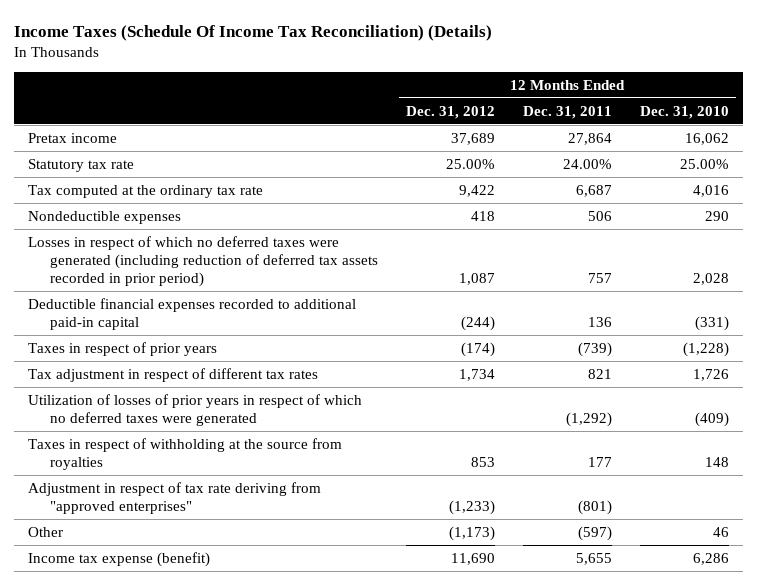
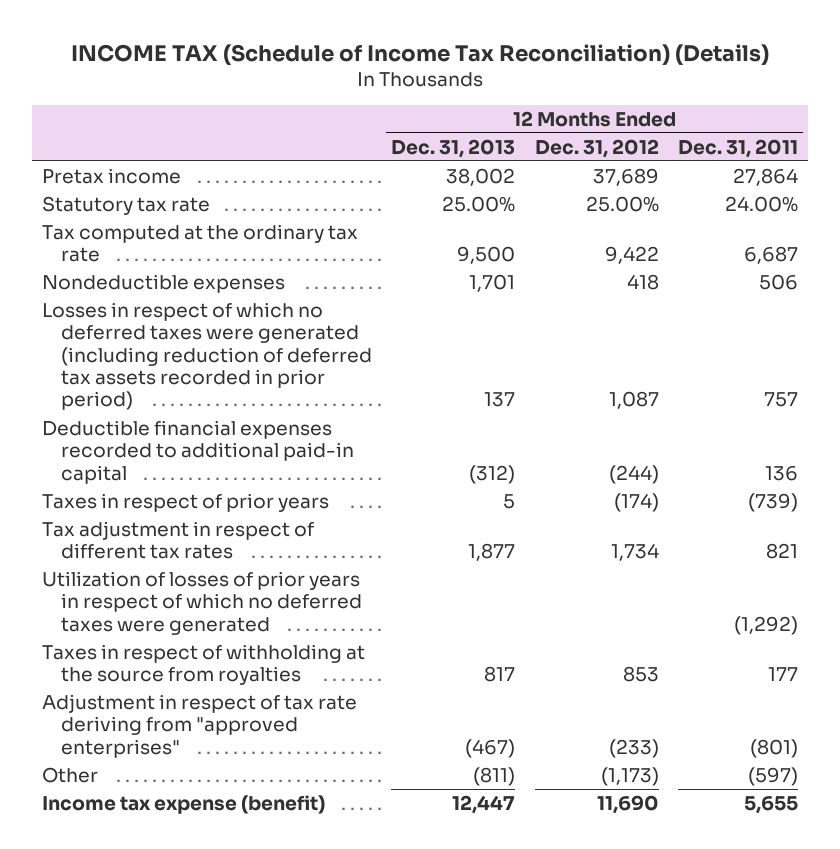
- Income Taxes (Schedule Of Income Tax Reconciliation) (Details)
+ INCOME TAX (Schedule of Income Tax Reconciliation) (Details)
- | 12 Months Ended Dec. 31, 2012 | 12 Months Ended Dec. 31, 2011 | 12 Months Ended Dec. 31, 2010
+ | 12 Months Ended Dec. 31, 2013 | 12 Months Ended Dec. 31, 2012 | 12 Months Ended Dec. 31, 2011
- Adjustment in respect of tax rate deriving from "approved enterprises" | (1,233) | (801) |
+ Adjustment in respect of tax rate deriving from "approved enterprises" | (467) | (233) | (801)

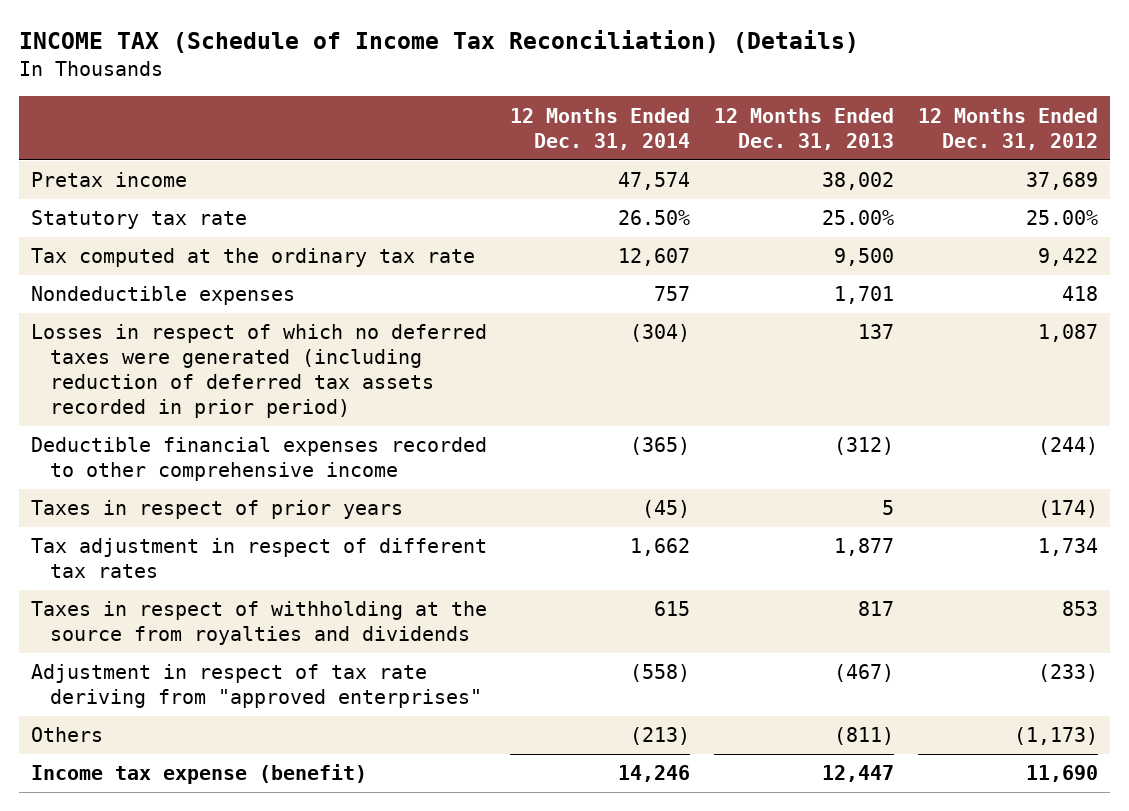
- | 12 Months Ended Dec. 31, 2013 | 12 Months Ended Dec. 31, 2012 | 12 Months Ended Dec. 31, 2011
+ | 12 Months Ended Dec. 31, 2014 | 12 Months Ended Dec. 31, 2013 | 12 Months Ended Dec. 31, 2012
- Deductible financial expenses recorded to additional paid-in capital | (312) | (244) | 136
+ Deductible financial expenses recorded to other comprehensive income | (365) | (312) | (244)
- Utilization of losses of prior years in respect of which no deferred taxes were generated | | | (1,292)
- Taxes in respect of withholding at the source from royalties | 817 | 853 | 177
+ Taxes in respect of withholding at the source from royalties and dividends | 615 | 817 | 853
- Other | (811) | (1,173) | (597)
+ Others | (213) | (811) | (1,173)

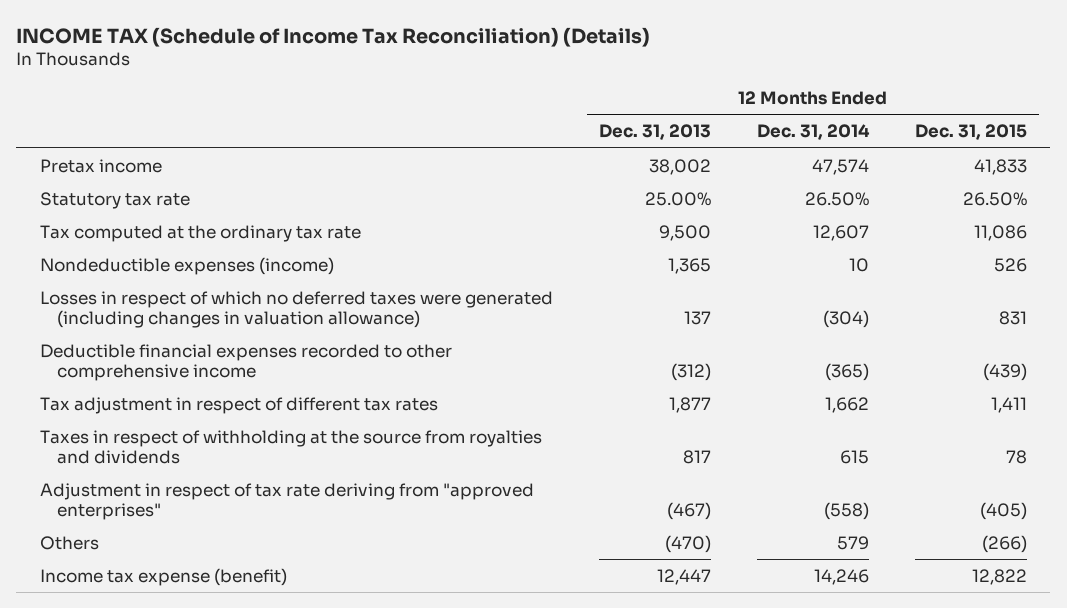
- | 12 Months Ended Dec. 31, 2014 | 12 Months Ended Dec. 31, 2013 | 12 Months Ended Dec. 31, 2012
+ | 12 Months Ended Dec. 31, 2013 | 12 Months Ended Dec. 31, 2014 | 12 Months Ended Dec. 31, 2015
- Nondeductible expenses | 757 | 1,701 | 418
- Losses in respect of which no deferred taxes were generated (including reduction of deferred tax assets recorded in prior period) | (304) | 137 | 1,087
+ Nondeductible expenses (income) | 1,365 | 10 | 526
+ Losses in respect of which no deferred taxes were generated (including changes in valuation allowance) | 137 | (304) | 831
- Taxes in respect of prior years | (45) | 5 | (174)
- Others | (213) | (811) | (1,173)
+ Others | (470) | 579 | (266)

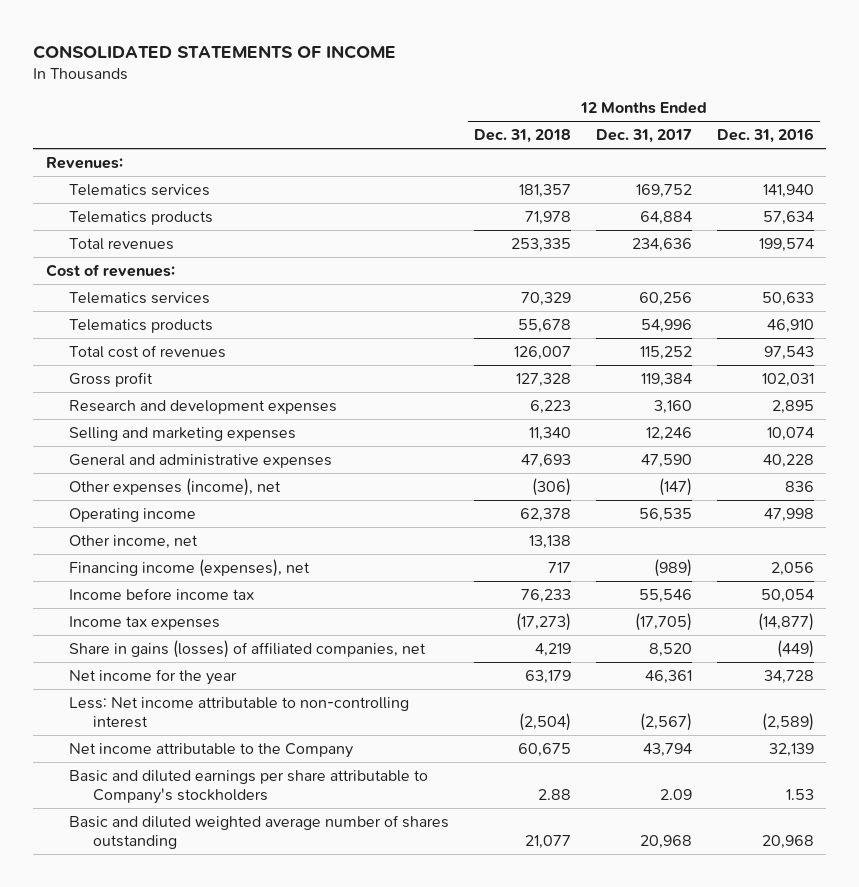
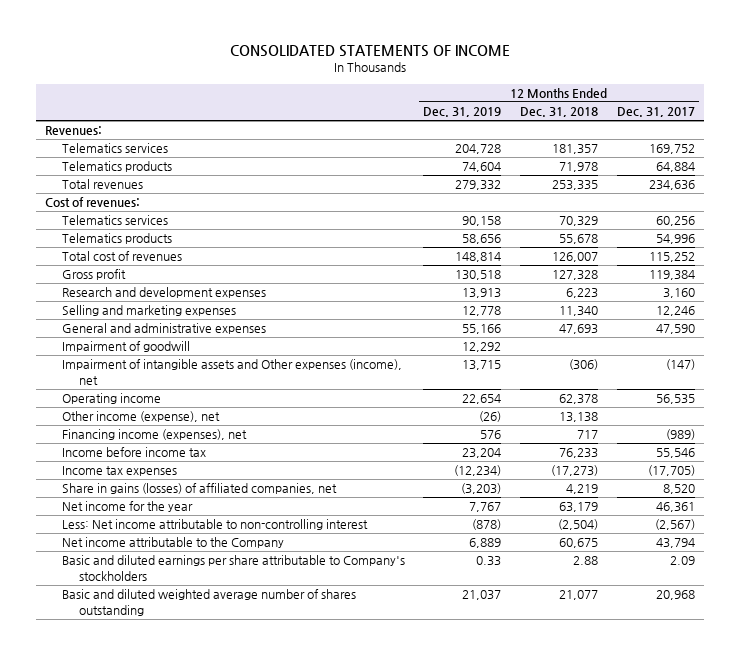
- | 12 Months Ended Dec. 31, 2018 | 12 Months Ended Dec. 31, 2017 | 12 Months Ended Dec. 31, 2016
+ | 12 Months Ended Dec. 31, 2019 | 12 Months Ended Dec. 31, 2018 | 12 Months Ended Dec. 31, 2017
- Other expenses (income), net | (306) | (147) | 836
+ Impairment of goodwill | 12,292 | |
+ Impairment of intangible assets and Other expenses (income), net | 13,715 | (306) | (147)
- Other income, net | 13,138 | |
+ Other income (expense), net | (26) | 13,138 |

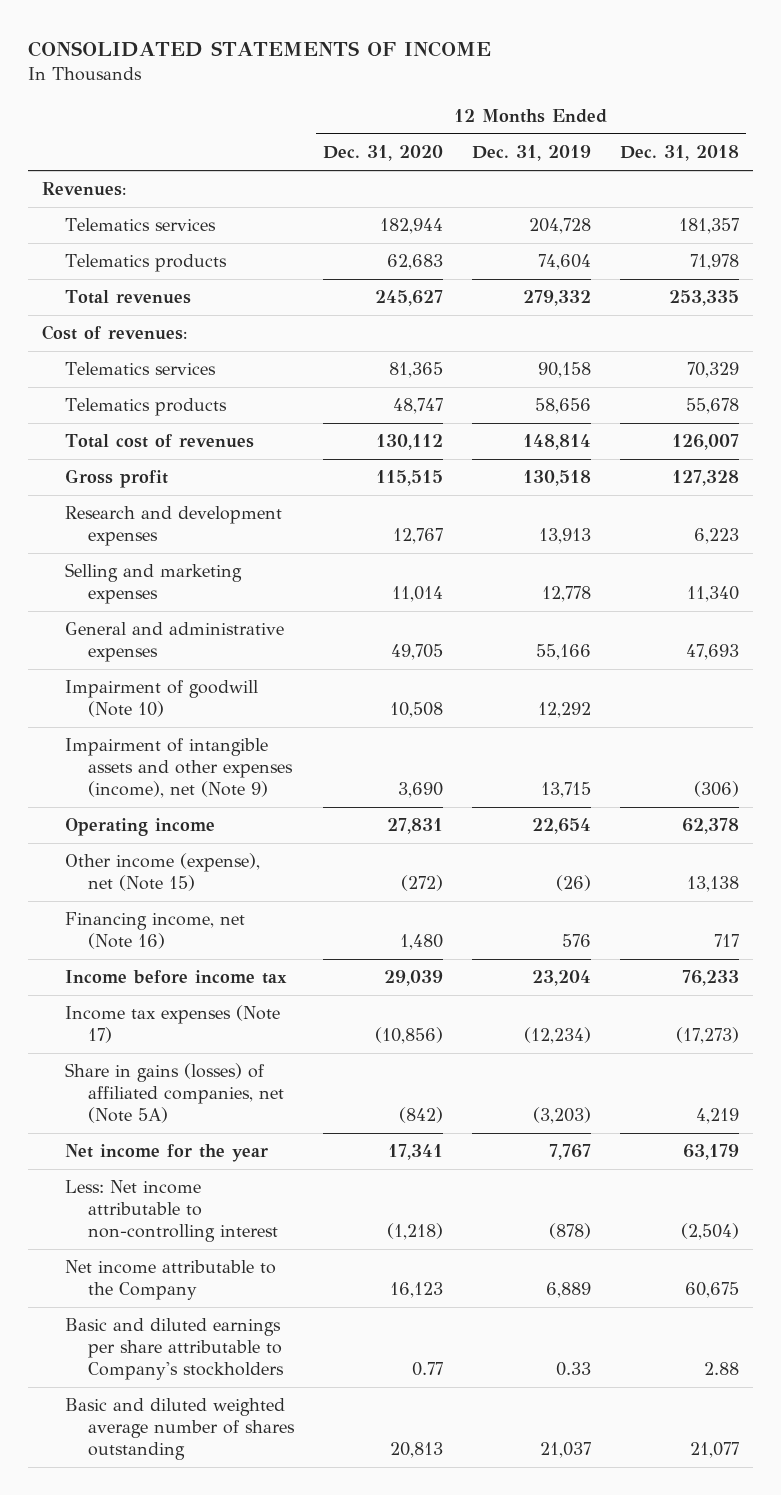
- | 12 Months Ended Dec. 31, 2019 | 12 Months Ended Dec. 31, 2018 | 12 Months Ended Dec. 31, 2017
+ | 12 Months Ended Dec. 31, 2020 | 12 Months Ended Dec. 31, 2019 | 12 Months Ended Dec. 31, 2018
- Impairment of goodwill | 12,292 | |
- Impairment of intangible assets and Other expenses (income), net | 13,715 | (306) | (147)
+ Impairment of goodwill (Note 10) | 10,508 | 12,292 |
+ Impairment of intangible assets and other expenses (income), net (Note 9) | 3,690 | 13,715 | (306)
- Other income (expense), net | (26) | 13,138 |
- Financing income (expenses), net | 576 | 717 | (989)
+ Other income (expense), net (Note 15) | (272) | (26) | 13,138
+ Financing income, net (Note 16) | 1,480 | 576 | 717
- Income tax expenses | (12,234) | (17,273) | (17,705)
- Share in gains (losses) of affiliated companies, net | (3,203) | 4,219 | 8,520
+ Income tax expenses (Note 17) | (10,856) | (12,234) | (17,273)
+ Share in gains (losses) of affiliated companies, net (Note 5A) | (842) | (3,203) | 4,219

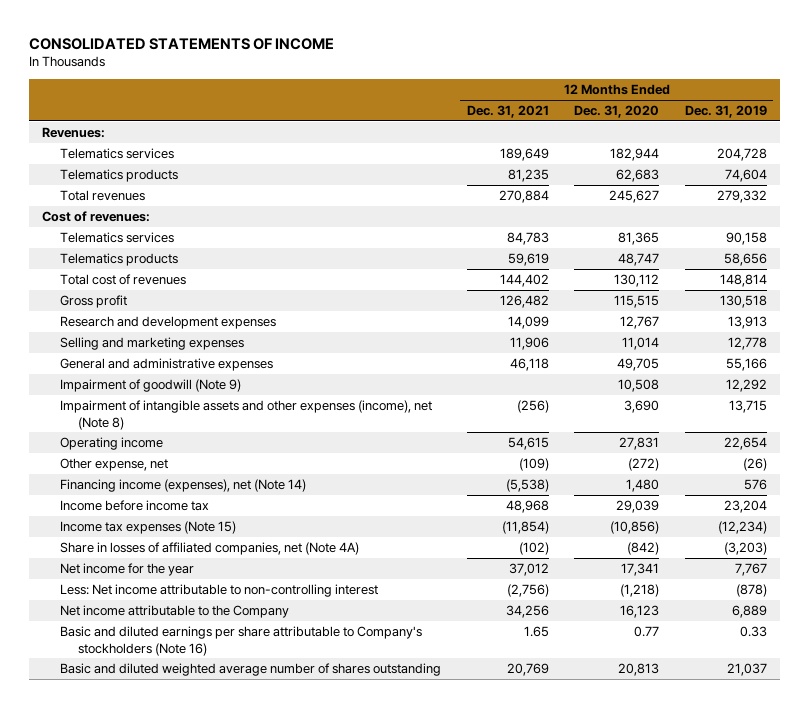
- | 12 Months Ended Dec. 31, 2020 | 12 Months Ended Dec. 31, 2019 | 12 Months Ended Dec. 31, 2018
+ | 12 Months Ended Dec. 31, 2021 | 12 Months Ended Dec. 31, 2020 | 12 Months Ended Dec. 31, 2019
- Impairment of goodwill (Note 10) | 10,508 | 12,292 |
- Impairment of intangible assets and other expenses (income), net (Note 9) | 3,690 | 13,715 | (306)
+ Impairment of goodwill (Note 9) | | 10,508 | 12,292
+ Impairment of intangible assets and other expenses (income), net (Note 8) | (256) | 3,690 | 13,715
- Other income (expense), net (Note 15) | (272) | (26) | 13,138
- Financing income, net (Note 16) | 1,480 | 576 | 717
+ Other expense, net | (109) | (272) | (26)
+ Financing income (expenses), net (Note 14) | (5,538) | 1,480 | 576
- Income tax expenses (Note 17) | (10,856) | (12,234) | (17,273)
- Share in gains (losses) of affiliated companies, net (Note 5A) | (842) | (3,203) | 4,219
+ Income tax expenses (Note 15) | (11,854) | (10,856) | (12,234)
+ Share in losses of affiliated companies, net (Note 4A) | (102) | (842) | (3,203)
- Basic and diluted earnings per share attributable to Company's stockholders | 0.77 | 0.33 | 2.88
+ Basic and diluted earnings per share attributable to Company's stockholders (Note 16) | 1.65 | 0.77 | 0.33

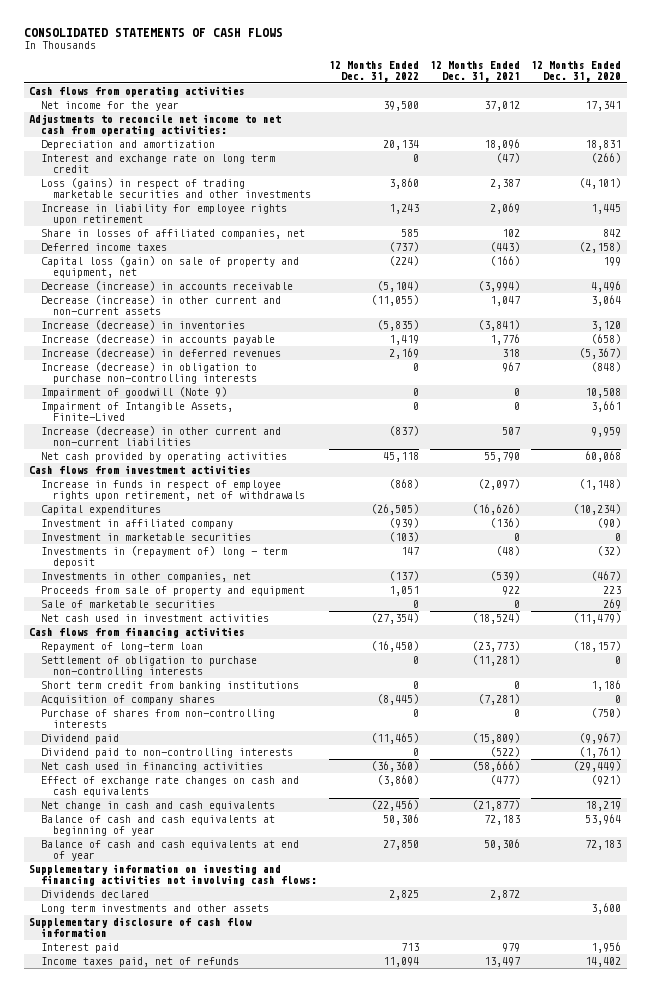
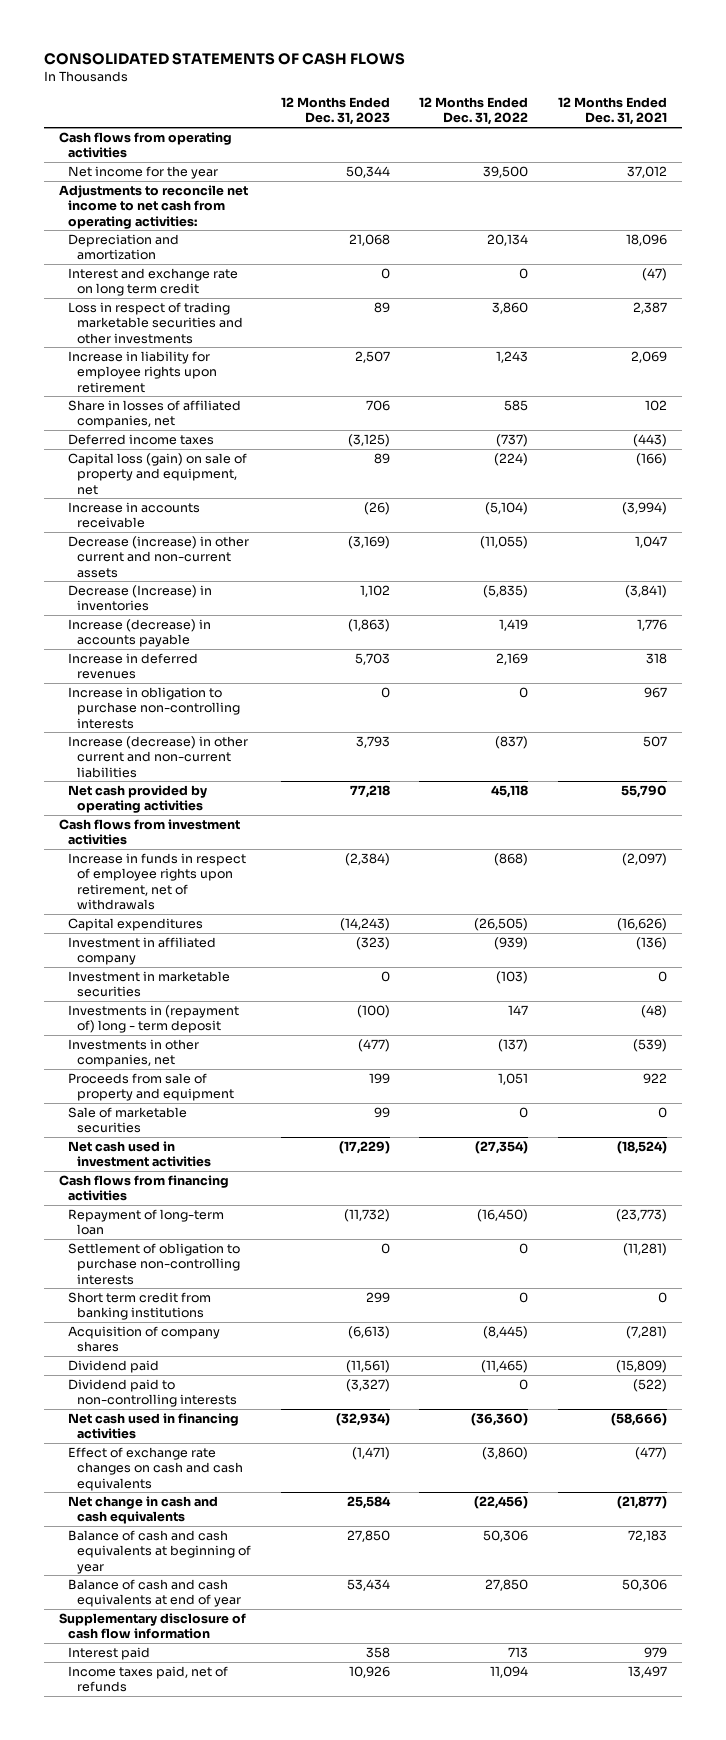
- | 12 Months Ended Dec. 31, 2022 | 12 Months Ended Dec. 31, 2021 | 12 Months Ended Dec. 31, 2020
+ | 12 Months Ended Dec. 31, 2023 | 12 Months Ended Dec. 31, 2022 | 12 Months Ended Dec. 31, 2021
- Loss (gains) in respect of trading marketable securities and other investments | 3,860 | 2,387 | (4,101)
+ Loss in respect of trading marketable securities and other investments | 89 | 3,860 | 2,387
- Decrease (increase) in accounts receivable | (5,104) | (3,994) | 4,496
+ Increase in accounts receivable | (26) | (5,104) | (3,994)
- Increase (decrease) in inventories | (5,835) | (3,841) | 3,120
+ Decrease (Increase) in inventories | 1,102 | (5,835) | (3,841)
- Increase (decrease) in deferred revenues | 2,169 | 318 | (5,367)
- Increase (decrease) in obligation to purchase non-controlling interests | 0 | 967 | (848)
- Impairment of goodwill (Note 9) | 0 | 0 | 10,508
- Impairment of Intangible Assets, Finite-Lived | 0 | 0 | 3,661
+ Increase in deferred revenues | 5,703 | 2,169 | 318
+ Increase in obligation to purchase non-controlling interests | 0 | 0 | 967
- Purchase of shares from non-controlling interests | 0 | 0 | (750)
- Supplementary information on investing and financing activities not involving cash flows:
- Dividends declared | 2,825 | 2,872 |
- Long term investments and other assets | | | 3,600

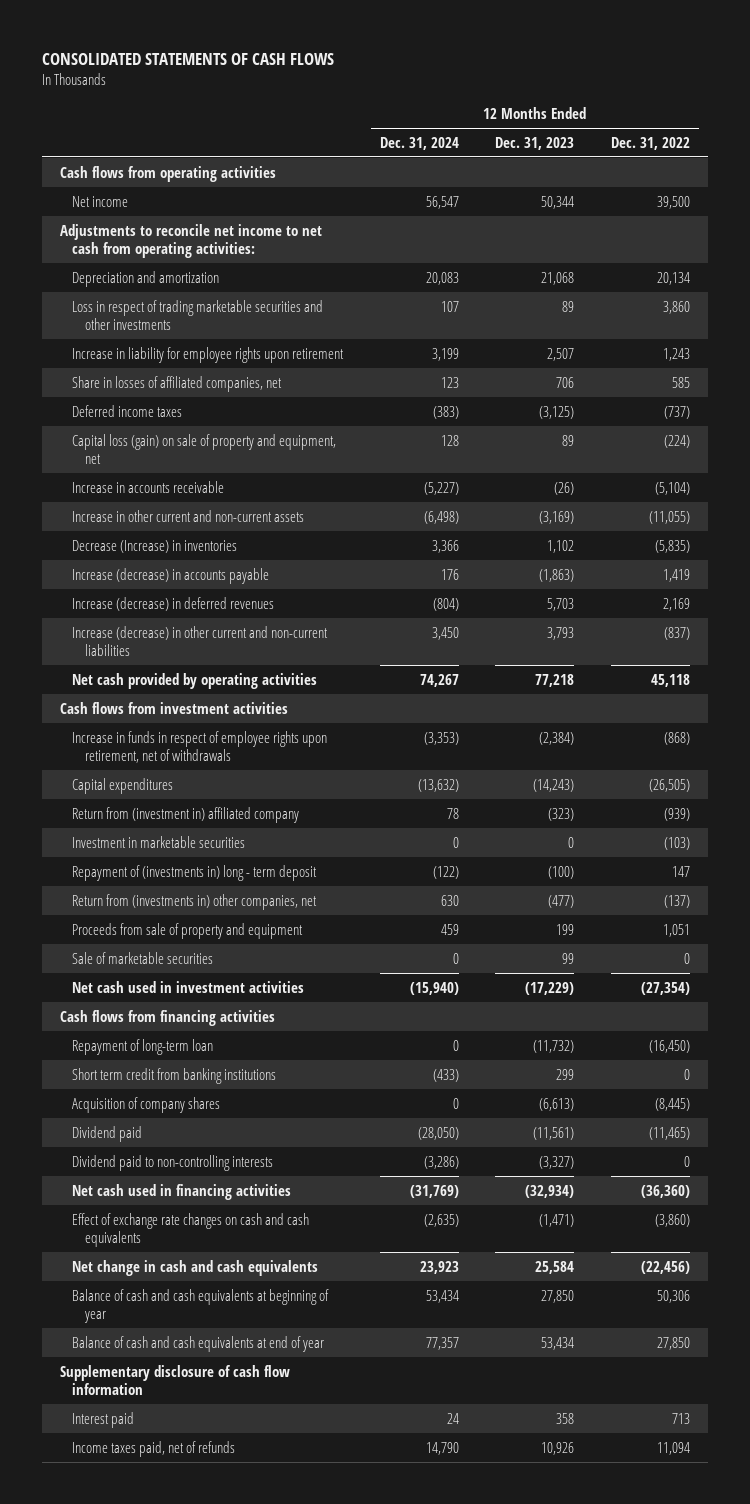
- | 12 Months Ended Dec. 31, 2023 | 12 Months Ended Dec. 31, 2022 | 12 Months Ended Dec. 31, 2021
+ | 12 Months Ended Dec. 31, 2024 | 12 Months Ended Dec. 31, 2023 | 12 Months Ended Dec. 31, 2022
- Net income for the year | 50,344 | 39,500 | 37,012
+ Net income | 56,547 | 50,344 | 39,500
- Interest and exchange rate on long term credit | 0 | 0 | (47)
- Decrease (increase) in other current and non-current assets | (3,169) | (11,055) | 1,047
+ Increase in other current and non-current assets | (6,498) | (3,169) | (11,055)
- Increase in deferred revenues | 5,703 | 2,169 | 318
- Increase in obligation to purchase non-controlling interests | 0 | 0 | 967
+ Increase (decrease) in deferred revenues | (804) | 5,703 | 2,169
- Investment in affiliated company | (323) | (939) | (136)
+ Return from (investment in) affiliated company | 78 | (323) | (939)
- Investments in (repayment of) long - term deposit | (100) | 147 | (48)
- Investments in other companies, net | (477) | (137) | (539)
+ Repayment of (investments in) long - term deposit | (122) | (100) | 147
+ Return from (investments in) other companies, net | 630 | (477) | (137)
- Settlement of obligation to purchase non-controlling interests | 0 | 0 | (11,281)

